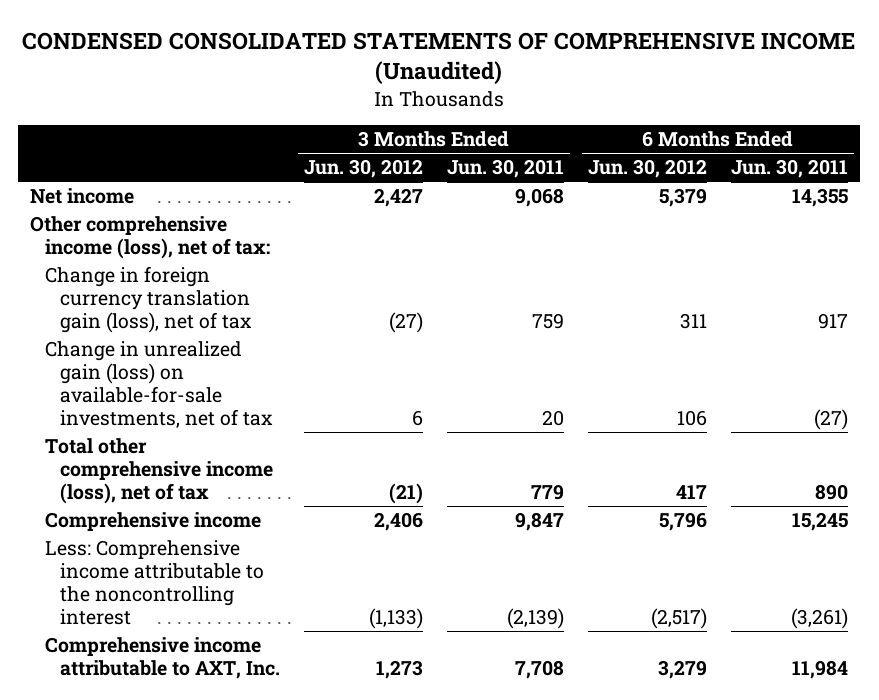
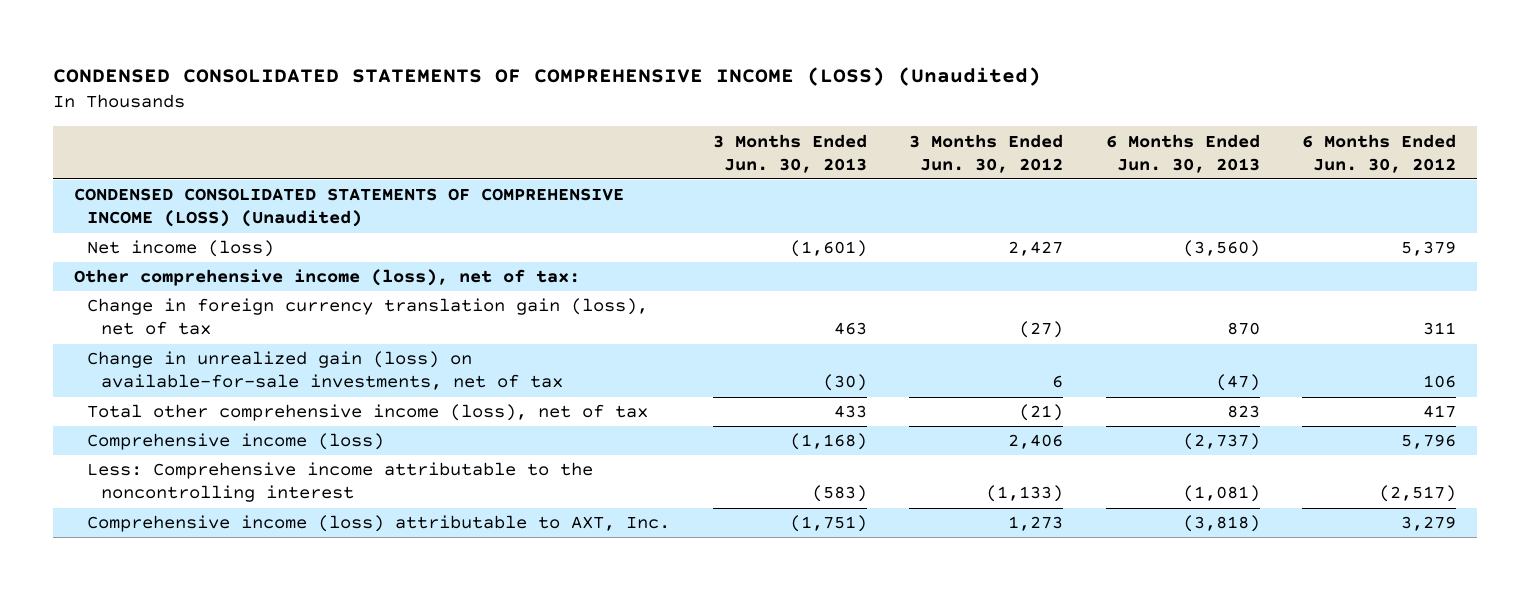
- CONDENSED CONSOLIDATED STATEMENTS OF COMPREHENSIVE INCOME (Unaudited)
+ CONDENSED CONSOLIDATED STATEMENTS OF COMPREHENSIVE INCOME (LOSS) (Unaudited)
- | 3 Months Ended Jun. 30, 2012 | 3 Months Ended Jun. 30, 2011 | 6 Months Ended Jun. 30, 2012 | 6 Months Ended Jun. 30, 2011
+ | 3 Months Ended Jun. 30, 2013 | 3 Months Ended Jun. 30, 2012 | 6 Months Ended Jun. 30, 2013 | 6 Months Ended Jun. 30, 2012
- Net income | 2,427 | 9,068 | 5,379 | 14,355
+ CONDENSED CONSOLIDATED STATEMENTS OF COMPREHENSIVE INCOME (LOSS) (Unaudited)
+ Net income (loss) | (1,601) | 2,427 | (3,560) | 5,379
- Comprehensive income | 2,406 | 9,847 | 5,796 | 15,245
+ Comprehensive income (loss) | (1,168) | 2,406 | (2,737) | 5,796
- Comprehensive income attributable to AXT, Inc. | 1,273 | 7,708 | 3,279 | 11,984
+ Comprehensive income (loss) attributable to AXT, Inc. | (1,751) | 1,273 | (3,818) | 3,279

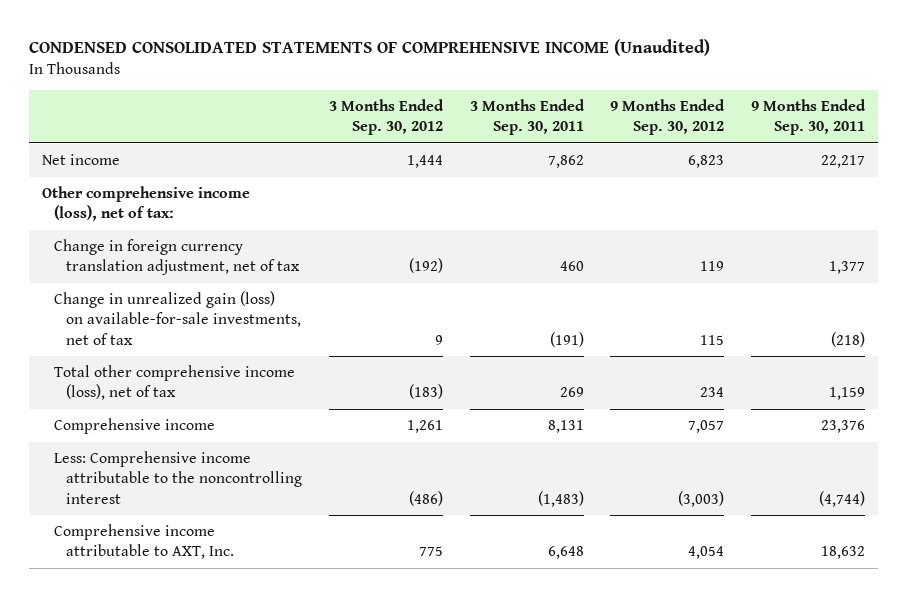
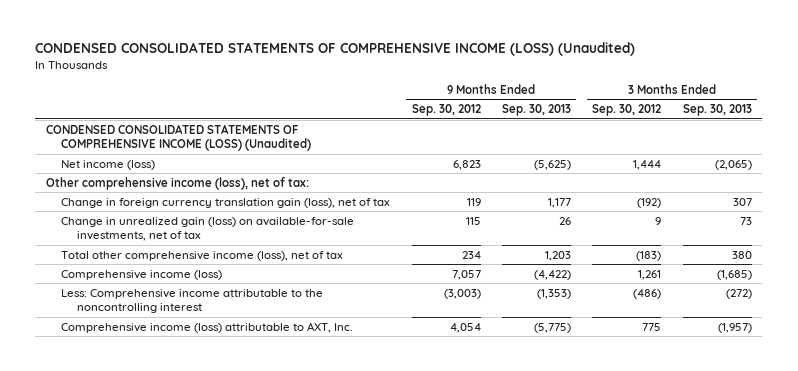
- CONDENSED CONSOLIDATED STATEMENTS OF COMPREHENSIVE INCOME (Unaudited)
+ CONDENSED CONSOLIDATED STATEMENTS OF COMPREHENSIVE INCOME (LOSS) (Unaudited)
- | 3 Months Ended Sep. 30, 2012 | 3 Months Ended Sep. 30, 2011 | 9 Months Ended Sep. 30, 2012 | 9 Months Ended Sep. 30, 2011
+ | 9 Months Ended Sep. 30, 2012 | 9 Months Ended Sep. 30, 2013 | 3 Months Ended Sep. 30, 2012 | 3 Months Ended Sep. 30, 2013
- Net income | 1,444 | 7,862 | 6,823 | 22,217
+ CONDENSED CONSOLIDATED STATEMENTS OF COMPREHENSIVE INCOME (LOSS) (Unaudited)
+ Net income (loss) | 6,823 | (5,625) | 1,444 | (2,065)
- Change in foreign currency translation adjustment, net of tax | (192) | 460 | 119 | 1,377
+ Change in foreign currency translation gain (loss), net of tax | 119 | 1,177 | (192) | 307
- Comprehensive income | 1,261 | 8,131 | 7,057 | 23,376
+ Comprehensive income (loss) | 7,057 | (4,422) | 1,261 | (1,685)
- Comprehensive income attributable to AXT, Inc. | 775 | 6,648 | 4,054 | 18,632
+ Comprehensive income (loss) attributable to AXT, Inc. | 4,054 | (5,775) | 775 | (1,957)

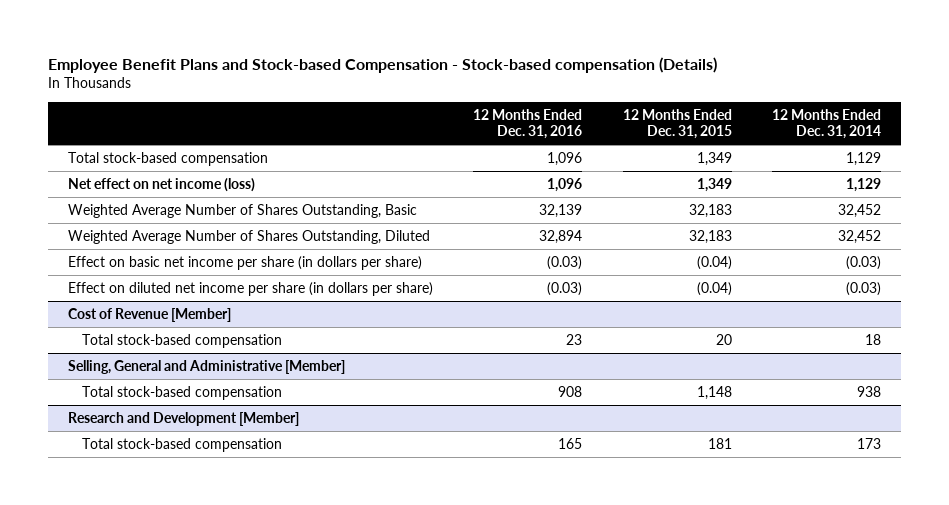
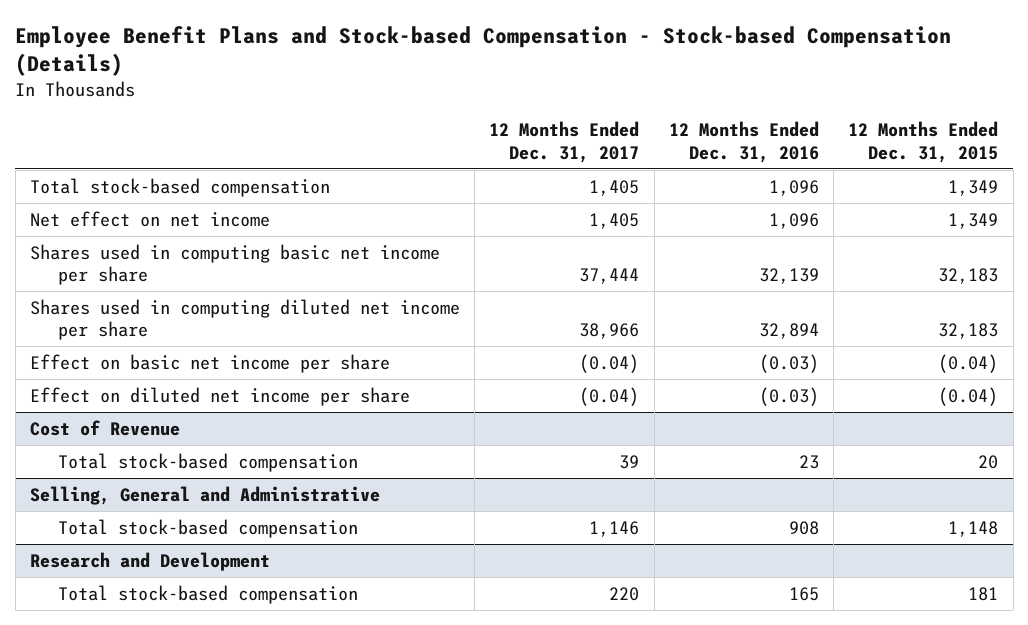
- Employee Benefit Plans and Stock-based Compensation - Stock-based compensation (Details)
+ Employee Benefit Plans and Stock-based Compensation - Stock-based Compensation (Details)
- | 12 Months Ended Dec. 31, 2016 | 12 Months Ended Dec. 31, 2015 | 12 Months Ended Dec. 31, 2014
+ | 12 Months Ended Dec. 31, 2017 | 12 Months Ended Dec. 31, 2016 | 12 Months Ended Dec. 31, 2015
- Net effect on net income (loss) | 1,096 | 1,349 | 1,129
- Weighted Average Number of Shares Outstanding, Basic | 32,139 | 32,183 | 32,452
- Weighted Average Number of Shares Outstanding, Diluted | 32,894 | 32,183 | 32,452
- Effect on basic net income per share (in dollars per share) | (0.03) | (0.04) | (0.03)
- Effect on diluted net income per share (in dollars per share) | (0.03) | (0.04) | (0.03)
- Cost of Revenue [Member]
+ Net effect on net income | 1,405 | 1,096 | 1,349
+ Shares used in computing basic net income per share | 37,444 | 32,139 | 32,183
+ Shares used in computing diluted net income per share | 38,966 | 32,894 | 32,183
+ Effect on basic net income per share | (0.04) | (0.03) | (0.04)
+ Effect on diluted net income per share | (0.04) | (0.03) | (0.04)
+ Cost of Revenue
- Selling, General and Administrative [Member]
+ Selling, General and Administrative
- Research and Development [Member]
+ Research and Development

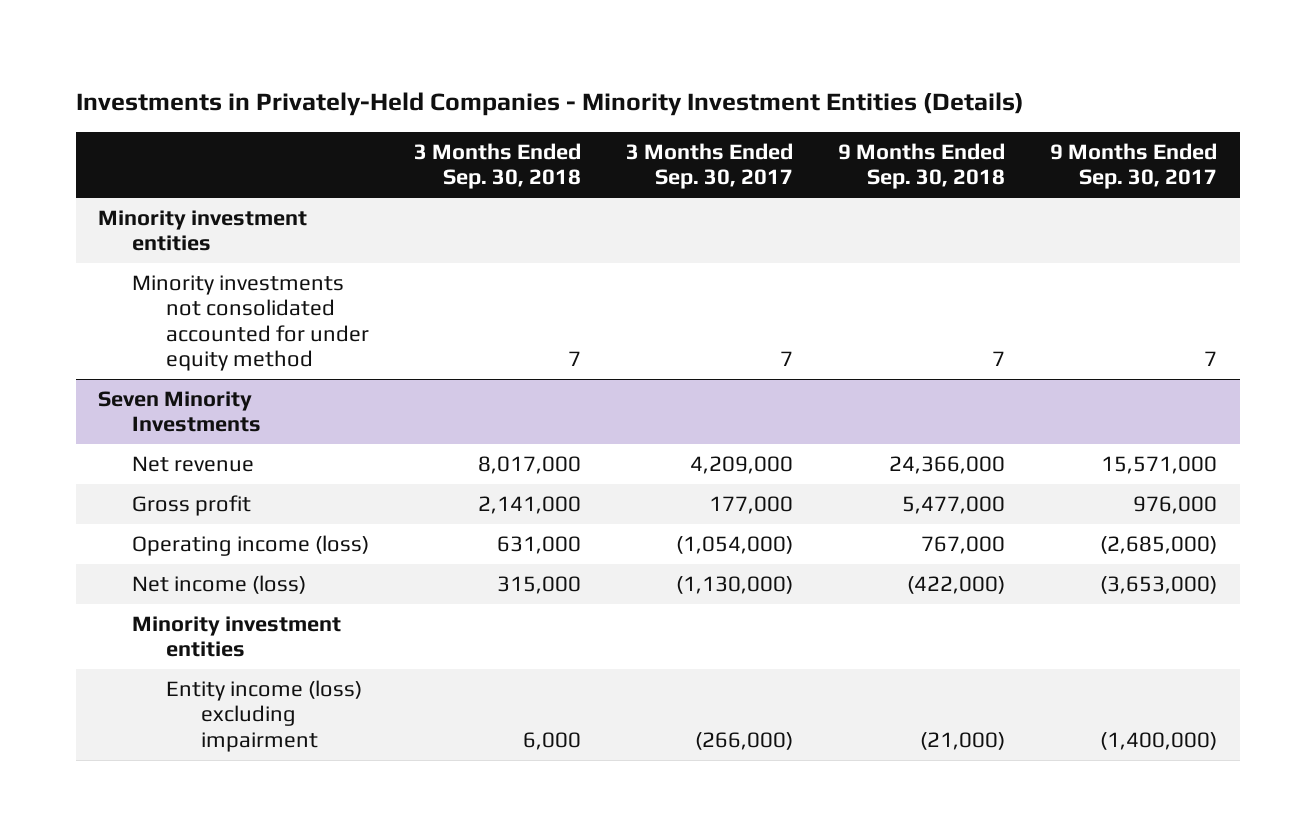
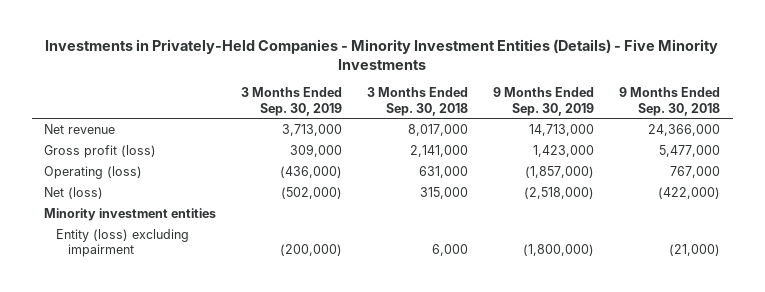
- Investments in Privately-Held Companies - Minority Investment Entities (Details)
+ Investments in Privately-Held Companies - Minority Investment Entities (Details) - Five Minority Investments
- | 3 Months Ended Sep. 30, 2018 | 3 Months Ended Sep. 30, 2017 | 9 Months Ended Sep. 30, 2018 | 9 Months Ended Sep. 30, 2017
+ | 3 Months Ended Sep. 30, 2019 | 3 Months Ended Sep. 30, 2018 | 9 Months Ended Sep. 30, 2019 | 9 Months Ended Sep. 30, 2018
- Minority investment entities
- Minority investments not consolidated accounted for under equity method | 7 | 7 | 7 | 7
- Seven Minority Investments
- Gross profit | 2,141,000 | 177,000 | 5,477,000 | 976,000
- Operating income (loss) | 631,000 | (1,054,000) | 767,000 | (2,685,000)
- Net income (loss) | 315,000 | (1,130,000) | (422,000) | (3,653,000)
+ Gross profit (loss) | 309,000 | 2,141,000 | 1,423,000 | 5,477,000
+ Operating (loss) | (436,000) | 631,000 | (1,857,000) | 767,000
+ Net (loss) | (502,000) | 315,000 | (2,518,000) | (422,000)
- Entity income (loss) excluding impairment | 6,000 | (266,000) | (21,000) | (1,400,000)
+ Entity (loss) excluding impairment | (200,000) | 6,000 | (1,800,000) | (21,000)

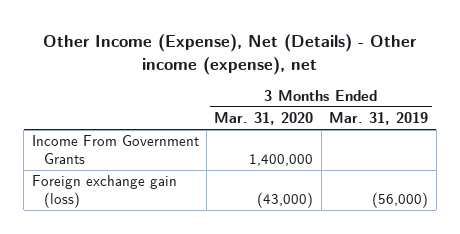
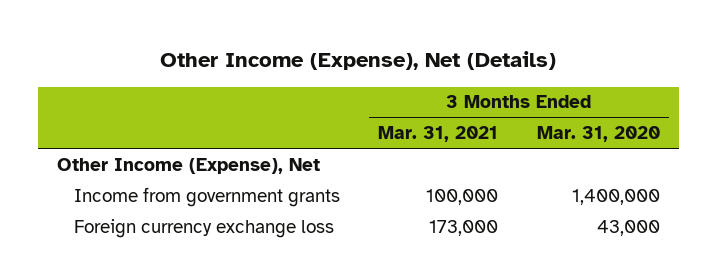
- Other Income (Expense), Net (Details) - Other income (expense), net
+ Other Income (Expense), Net (Details)
- | 3 Months Ended Mar. 31, 2020 | 3 Months Ended Mar. 31, 2019
+ | 3 Months Ended Mar. 31, 2021 | 3 Months Ended Mar. 31, 2020
- Income From Government Grants | 1,400,000 |
- Foreign exchange gain (loss) | (43,000) | (56,000)
+ Other Income (Expense), Net
+ Income from government grants | 100,000 | 1,400,000
+ Foreign currency exchange loss | 173,000 | 43,000

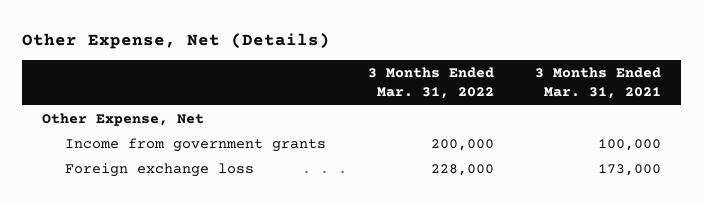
- Other Income (Expense), Net (Details)
+ Other Expense, Net (Details)
- | 3 Months Ended Mar. 31, 2021 | 3 Months Ended Mar. 31, 2020
+ | 3 Months Ended Mar. 31, 2022 | 3 Months Ended Mar. 31, 2021
- Other Income (Expense), Net
+ Other Expense, Net
- Foreign currency exchange loss | 173,000 | 43,000
+ Foreign exchange loss | 228,000 | 173,000

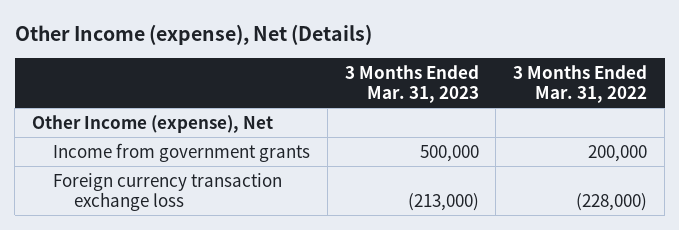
- Other Expense, Net (Details)
+ Other Income (expense), Net (Details)
- | 3 Months Ended Mar. 31, 2022 | 3 Months Ended Mar. 31, 2021
+ | 3 Months Ended Mar. 31, 2023 | 3 Months Ended Mar. 31, 2022
- Other Expense, Net
+ Other Income (expense), Net
- Foreign exchange loss | 228,000 | 173,000
+ Foreign currency transaction exchange loss | (213,000) | (228,000)

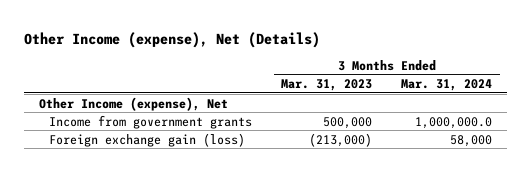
- | 3 Months Ended Mar. 31, 2023 | 3 Months Ended Mar. 31, 2022
+ | 3 Months Ended Mar. 31, 2023 | 3 Months Ended Mar. 31, 2024
- Foreign currency transaction exchange loss | (213,000) | (228,000)
+ Foreign exchange gain (loss) | (213,000) | 58,000

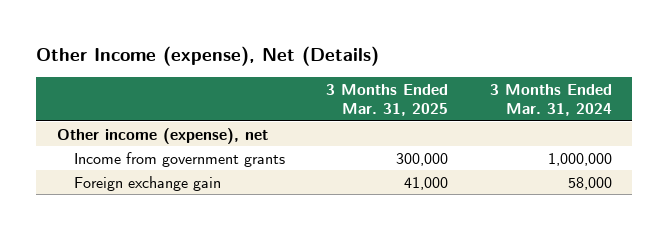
- | 3 Months Ended Mar. 31, 2023 | 3 Months Ended Mar. 31, 2024
+ | 3 Months Ended Mar. 31, 2025 | 3 Months Ended Mar. 31, 2024
- Other Income (expense), Net
- Income from government grants | 500,000 | 1,000,000.0
- Foreign exchange gain (loss) | (213,000) | 58,000
+ Other income (expense), net
+ Income from government grants | 300,000 | 1,000,000
+ Foreign exchange gain | 41,000 | 58,000

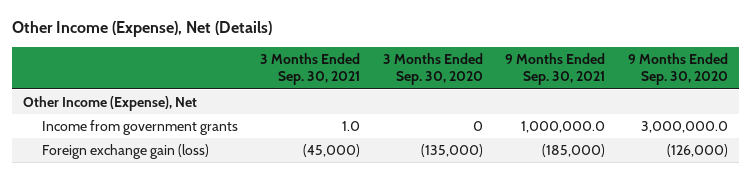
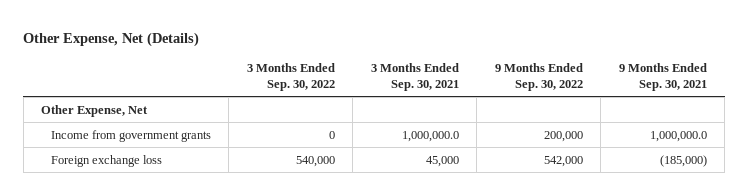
- Other Income (Expense), Net (Details)
+ Other Expense, Net (Details)
- | 3 Months Ended Sep. 30, 2021 | 3 Months Ended Sep. 30, 2020 | 9 Months Ended Sep. 30, 2021 | 9 Months Ended Sep. 30, 2020
+ | 3 Months Ended Sep. 30, 2022 | 3 Months Ended Sep. 30, 2021 | 9 Months Ended Sep. 30, 2022 | 9 Months Ended Sep. 30, 2021
- Other Income (Expense), Net
- Income from government grants | 1.0 | 0 | 1,000,000.0 | 3,000,000.0
- Foreign exchange gain (loss) | (45,000) | (135,000) | (185,000) | (126,000)
+ Other Expense, Net
+ Income from government grants | 0 | 1,000,000.0 | 200,000 | 1,000,000.0
+ Foreign exchange loss | 540,000 | 45,000 | 542,000 | (185,000)

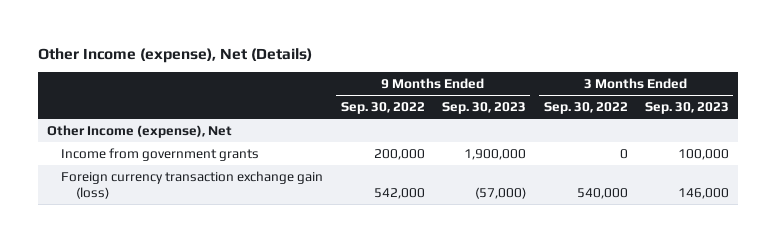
- Other Expense, Net (Details)
+ Other Income (expense), Net (Details)
- | 3 Months Ended Sep. 30, 2022 | 3 Months Ended Sep. 30, 2021 | 9 Months Ended Sep. 30, 2022 | 9 Months Ended Sep. 30, 2021
+ | 9 Months Ended Sep. 30, 2022 | 9 Months Ended Sep. 30, 2023 | 3 Months Ended Sep. 30, 2022 | 3 Months Ended Sep. 30, 2023
- Other Expense, Net
+ Other Income (expense), Net
- Foreign exchange loss | 540,000 | 45,000 | 542,000 | (185,000)
+ Foreign currency transaction exchange gain (loss) | 542,000 | (57,000) | 540,000 | 146,000

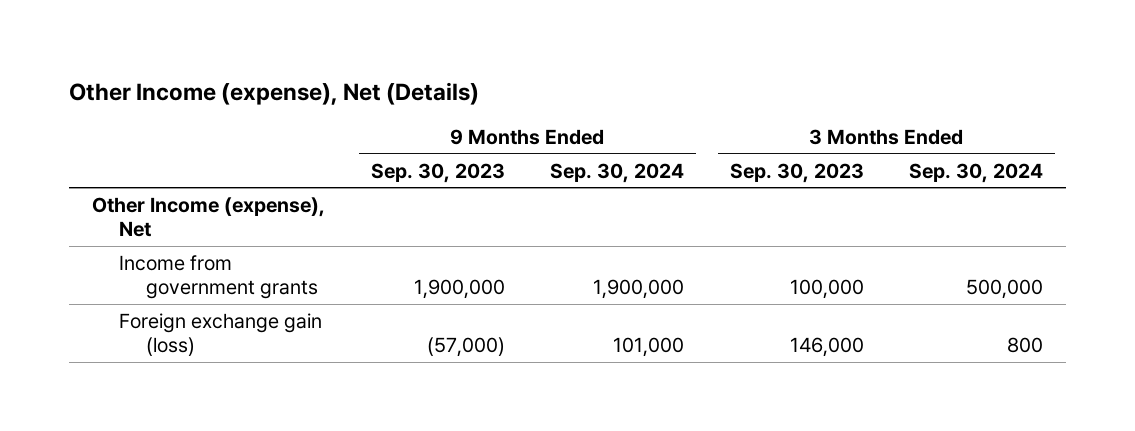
- | 9 Months Ended Sep. 30, 2022 | 9 Months Ended Sep. 30, 2023 | 3 Months Ended Sep. 30, 2022 | 3 Months Ended Sep. 30, 2023
+ | 9 Months Ended Sep. 30, 2023 | 9 Months Ended Sep. 30, 2024 | 3 Months Ended Sep. 30, 2023 | 3 Months Ended Sep. 30, 2024
- Foreign currency transaction exchange gain (loss) | 542,000 | (57,000) | 540,000 | 146,000
+ Foreign exchange gain (loss) | (57,000) | 101,000 | 146,000 | 800

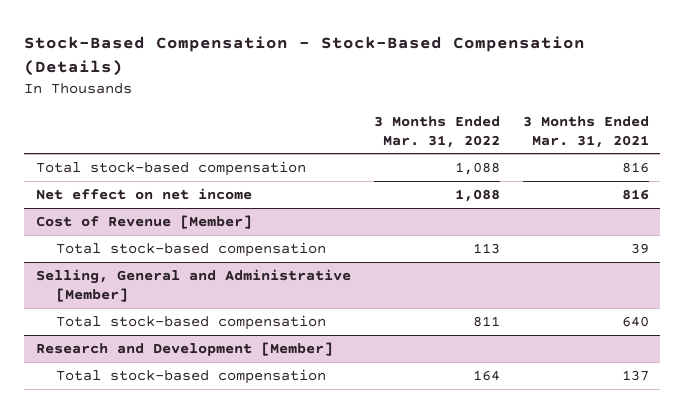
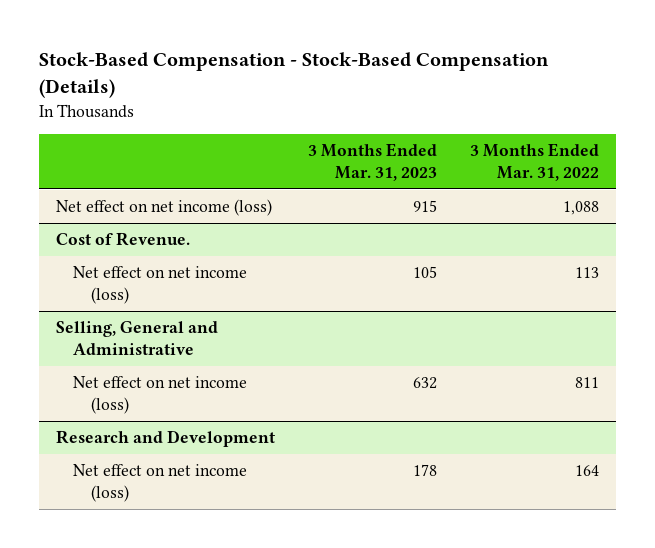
- | 3 Months Ended Mar. 31, 2022 | 3 Months Ended Mar. 31, 2021
+ | 3 Months Ended Mar. 31, 2023 | 3 Months Ended Mar. 31, 2022
- Total stock-based compensation | 1,088 | 816
- Net effect on net income | 1,088 | 816
- Cost of Revenue [Member]
- Total stock-based compensation | 113 | 39
- Selling, General and Administrative [Member]
- Total stock-based compensation | 811 | 640
- Research and Development [Member]
- Total stock-based compensation | 164 | 137
+ Net effect on net income (loss) | 915 | 1,088
+ Cost of Revenue.
+ Net effect on net income (loss) | 105 | 113
+ Selling, General and Administrative
+ Net effect on net income (loss) | 632 | 811
+ Research and Development
+ Net effect on net income (loss) | 178 | 164

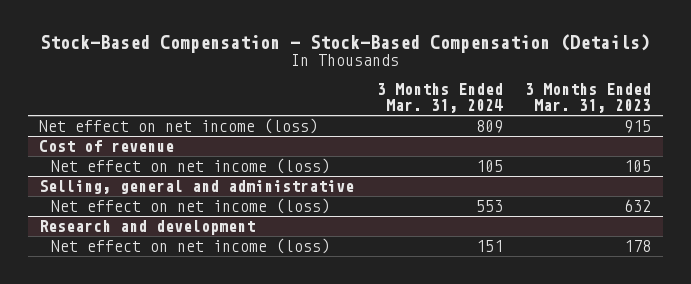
- | 3 Months Ended Mar. 31, 2023 | 3 Months Ended Mar. 31, 2022
+ | 3 Months Ended Mar. 31, 2024 | 3 Months Ended Mar. 31, 2023
- Cost of Revenue.
+ Cost of revenue
- Selling, General and Administrative
+ Selling, general and administrative
- Research and Development
+ Research and development

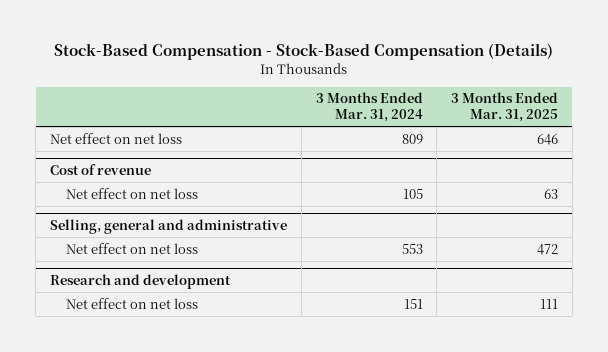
- | 3 Months Ended Mar. 31, 2024 | 3 Months Ended Mar. 31, 2023
+ | 3 Months Ended Mar. 31, 2024 | 3 Months Ended Mar. 31, 2025
- Net effect on net income (loss) | 809 | 915
+ Net effect on net loss | 809 | 646
@ Cost of revenue
- Net effect on net income (loss) | 105 | 105
+ Net effect on net loss | 105 | 63
@ Selling, general and administrative
- Net effect on net income (loss) | 553 | 632
+ Net effect on net loss | 553 | 472
@ Research and development
- Net effect on net income (loss) | 151 | 178
+ Net effect on net loss | 151 | 111

